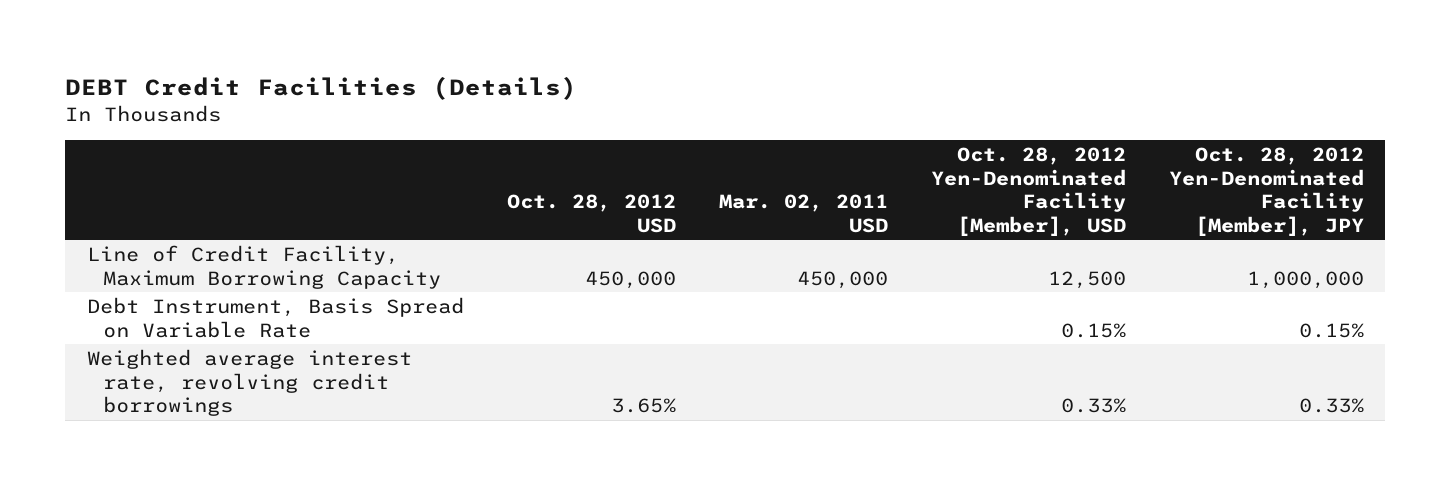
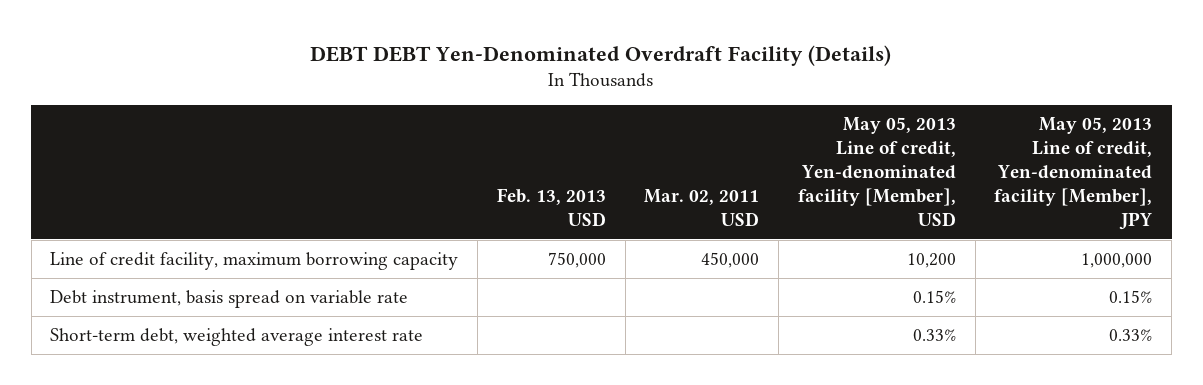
- DEBT Credit Facilities (Details)
+ DEBT DEBT Yen-Denominated Overdraft Facility (Details)
- | Oct. 28, 2012 USD | Mar. 02, 2011 USD | Oct. 28, 2012 Yen-Denominated Facility [Member], USD | Oct. 28, 2012 Yen-Denominated Facility [Member], JPY
+ | Feb. 13, 2013 USD | Mar. 02, 2011 USD | May 05, 2013 Line of credit, Yen-denominated facility [Member], USD | May 05, 2013 Line of credit, Yen-denominated facility [Member], JPY
- Line of Credit Facility, Maximum Borrowing Capacity | 450,000 | 450,000 | 12,500 | 1,000,000
- Debt Instrument, Basis Spread on Variable Rate | | | 0.15% | 0.15%
- Weighted average interest rate, revolving credit borrowings | 3.65% | | 0.33% | 0.33%
+ Line of credit facility, maximum borrowing capacity | 750,000 | 450,000 | 10,200 | 1,000,000
+ Debt instrument, basis spread on variable rate | | | 0.15% | 0.15%
+ Short-term debt, weighted average interest rate | | | 0.33% | 0.33%

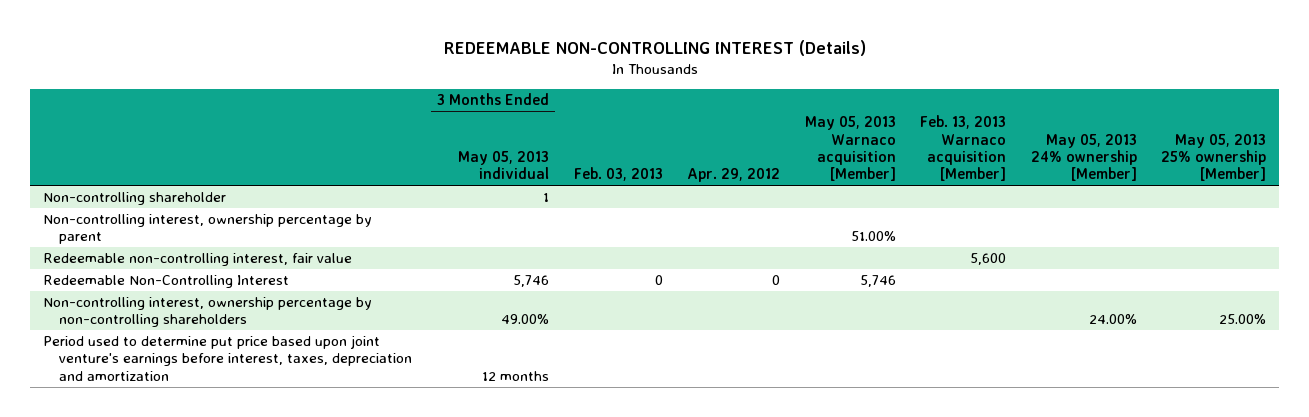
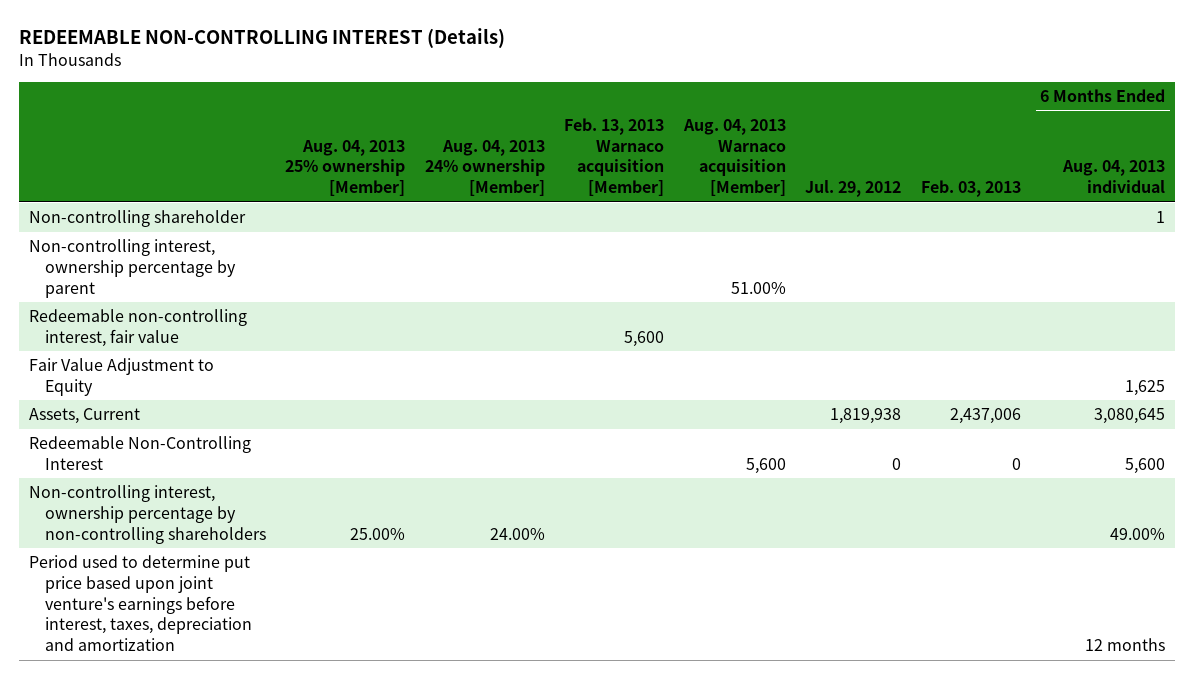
- | 3 Months Ended May 05, 2013 individual | Feb. 03, 2013 | Apr. 29, 2012 | May 05, 2013 Warnaco acquisition [Member] | Feb. 13, 2013 Warnaco acquisition [Member] | May 05, 2013 24% ownership [Member] | May 05, 2013 25% ownership [Member]
+ | Aug. 04, 2013 25% ownership [Member] | Aug. 04, 2013 24% ownership [Member] | Feb. 13, 2013 Warnaco acquisition [Member] | Aug. 04, 2013 Warnaco acquisition [Member] | Jul. 29, 2012 | Feb. 03, 2013 | 6 Months Ended Aug. 04, 2013 individual
+ Fair Value Adjustment to Equity | | | | | | | 1,625
+ Assets, Current | | | | | 1,819,938 | 2,437,006 | 3,080,645

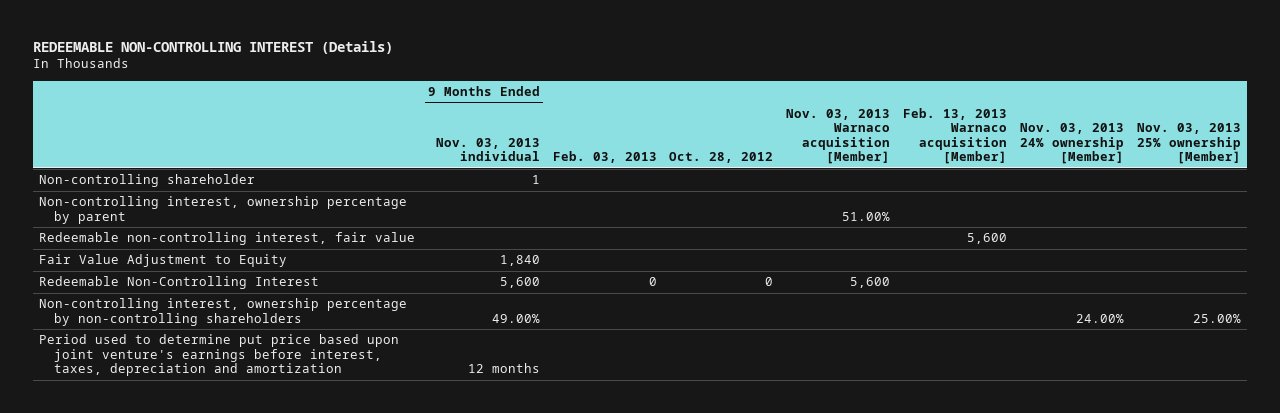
- | Aug. 04, 2013 25% ownership [Member] | Aug. 04, 2013 24% ownership [Member] | Feb. 13, 2013 Warnaco acquisition [Member] | Aug. 04, 2013 Warnaco acquisition [Member] | Jul. 29, 2012 | Feb. 03, 2013 | 6 Months Ended Aug. 04, 2013 individual
+ | 9 Months Ended Nov. 03, 2013 individual | Feb. 03, 2013 | Oct. 28, 2012 | Nov. 03, 2013 Warnaco acquisition [Member] | Feb. 13, 2013 Warnaco acquisition [Member] | Nov. 03, 2013 24% ownership [Member] | Nov. 03, 2013 25% ownership [Member]
- Assets, Current | | | | | 1,819,938 | 2,437,006 | 3,080,645

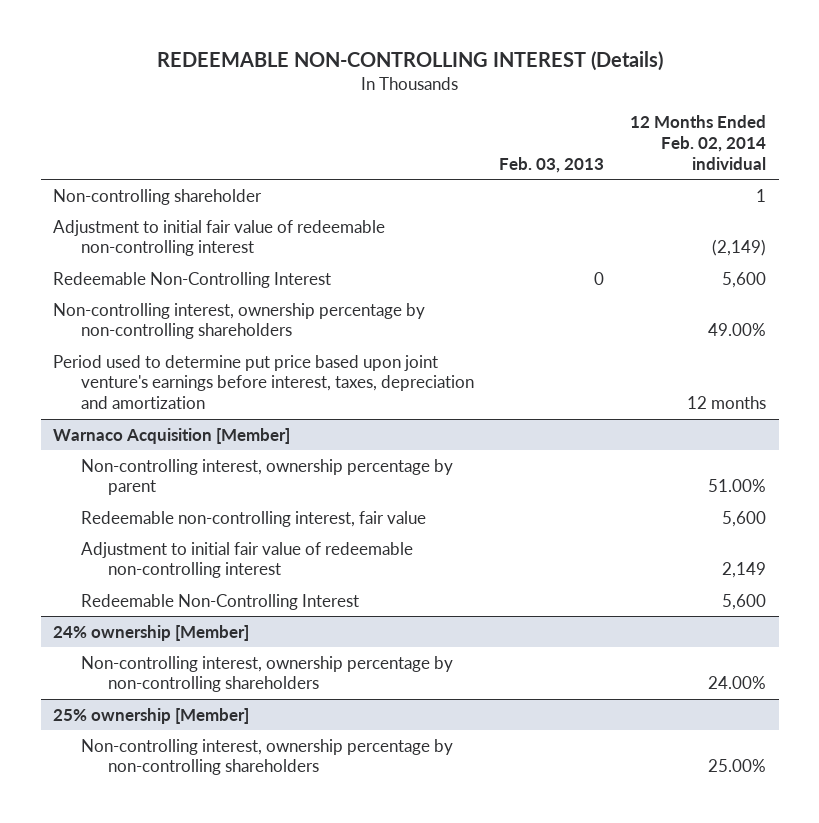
- | 9 Months Ended Nov. 03, 2013 individual | Feb. 03, 2013 | Oct. 28, 2012 | Nov. 03, 2013 Warnaco acquisition [Member] | Feb. 13, 2013 Warnaco acquisition [Member] | Nov. 03, 2013 24% ownership [Member] | Nov. 03, 2013 25% ownership [Member]
+ | Feb. 03, 2013 | 12 Months Ended Feb. 02, 2014 individual
- Non-controlling interest, ownership percentage by parent | | | | 51.00% | | |
- Redeemable non-controlling interest, fair value | | | | | 5,600 | |
- Fair Value Adjustment to Equity | 1,840 | | | | | |
+ Adjustment to initial fair value of redeemable non-controlling interest | | (2,149)
+ Warnaco Acquisition [Member]
+ Non-controlling interest, ownership percentage by parent | | 51.00%
+ Redeemable non-controlling interest, fair value | | 5,600
+ Adjustment to initial fair value of redeemable non-controlling interest | | 2,149
+ Redeemable Non-Controlling Interest | | 5,600
+ 24% ownership [Member]
+ Non-controlling interest, ownership percentage by non-controlling shareholders | | 24.00%
+ 25% ownership [Member]
+ Non-controlling interest, ownership percentage by non-controlling shareholders | | 25.00%

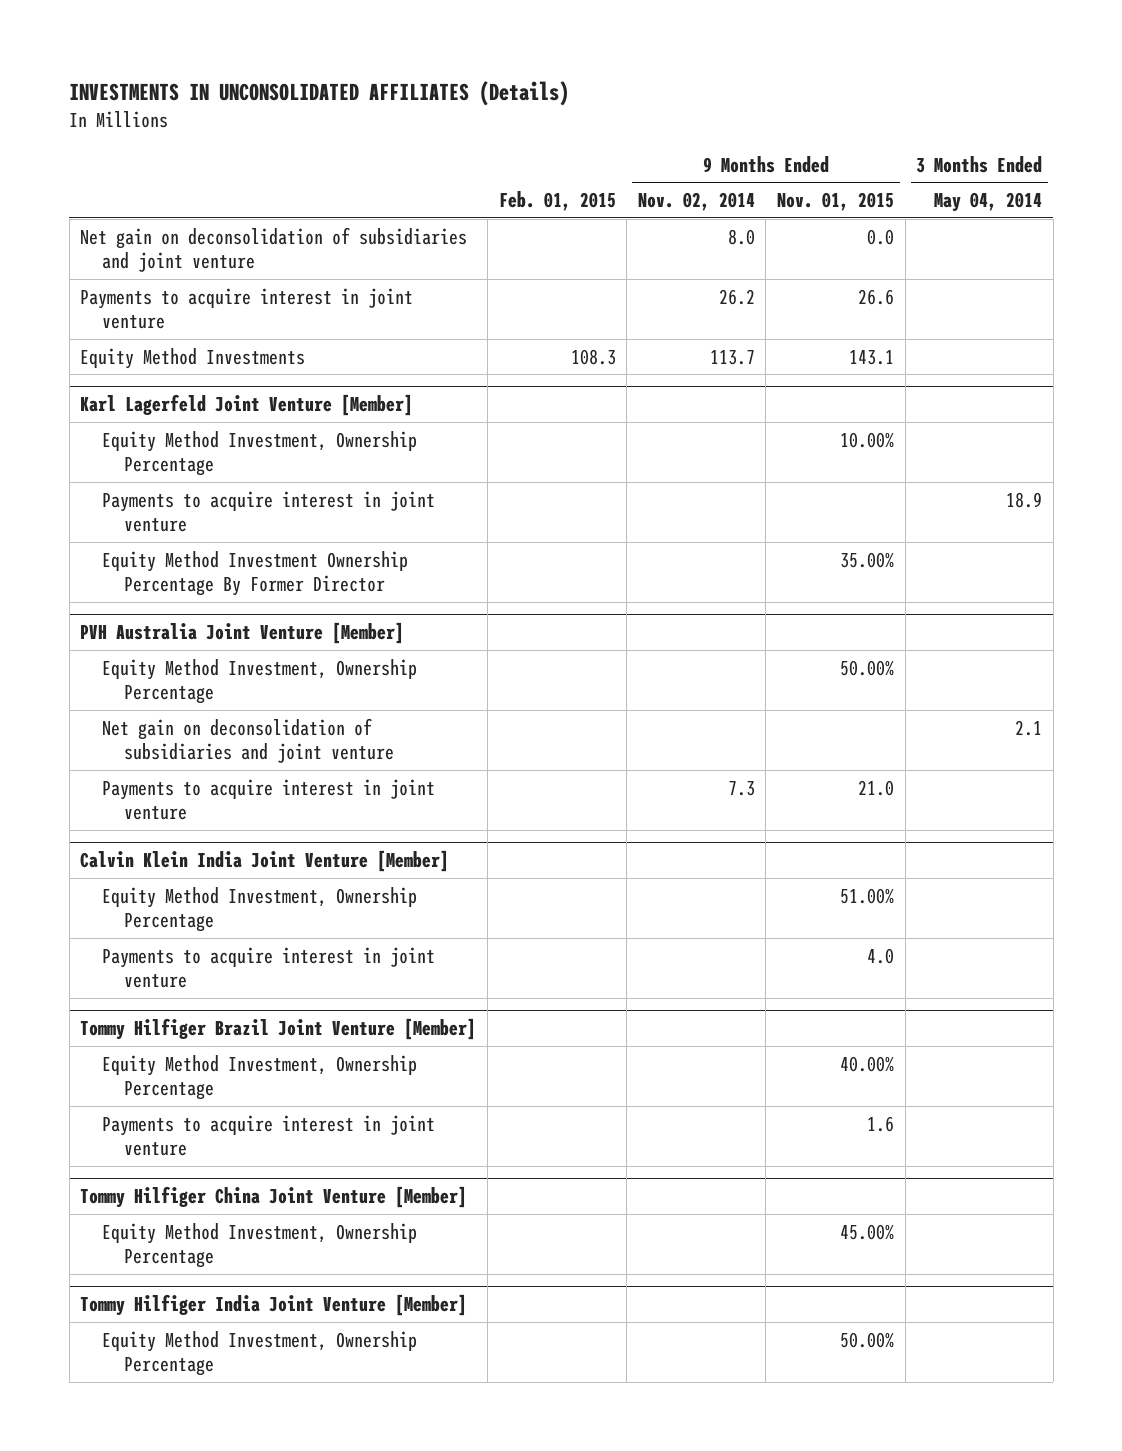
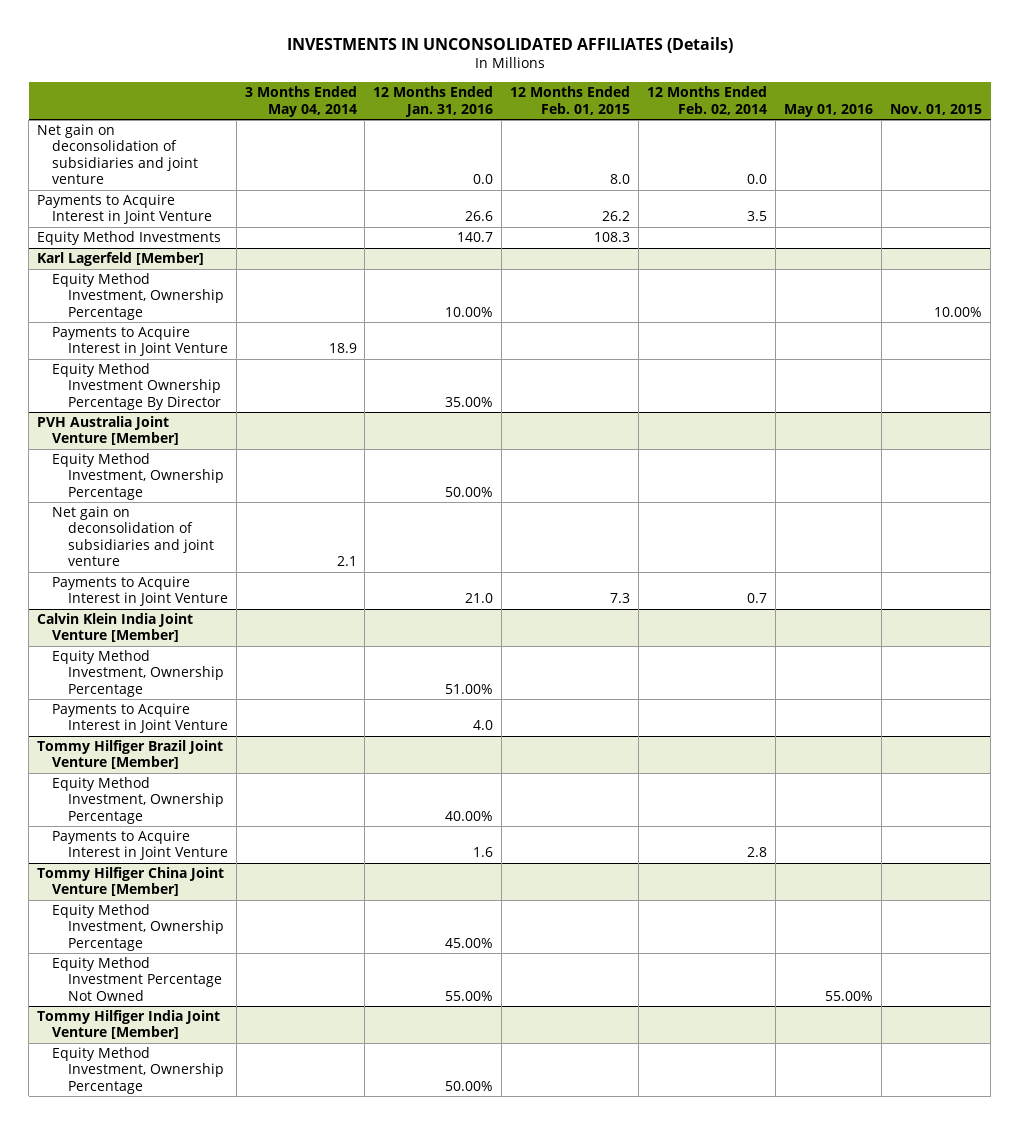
- | Feb. 01, 2015 | 9 Months Ended Nov. 02, 2014 | 9 Months Ended Nov. 01, 2015 | 3 Months Ended May 04, 2014
+ | 3 Months Ended May 04, 2014 | 12 Months Ended Jan. 31, 2016 | 12 Months Ended Feb. 01, 2015 | 12 Months Ended Feb. 02, 2014 | May 01, 2016 | Nov. 01, 2015
- Payments to acquire interest in joint venture | | 26.2 | 26.6 |
+ Payments to Acquire Interest in Joint Venture | | 26.6 | 26.2 | 3.5 | |
- Karl Lagerfeld Joint Venture [Member]
+ Karl Lagerfeld [Member]
- Payments to acquire interest in joint venture | | | | 18.9
- Equity Method Investment Ownership Percentage By Former Director | | | 35.00% |
+ Payments to Acquire Interest in Joint Venture | 18.9 | | | | |
+ Equity Method Investment Ownership Percentage By Director | | 35.00% | | | |
@ PVH Australia Joint Venture [Member]
- Payments to acquire interest in joint venture | | 7.3 | 21.0 |
+ Payments to Acquire Interest in Joint Venture | | 21.0 | 7.3 | 0.7 | |
@ Calvin Klein India Joint Venture [Member]
- Payments to acquire interest in joint venture | | | 4.0 |
+ Payments to Acquire Interest in Joint Venture | | 4.0 | | | |
@ Tommy Hilfiger Brazil Joint Venture [Member]
- Payments to acquire interest in joint venture | | | 1.6 |
+ Payments to Acquire Interest in Joint Venture | | 1.6 | | 2.8 | |
@ Tommy Hilfiger China Joint Venture [Member]
+ Equity Method Investment Percentage Not Owned | | 55.00% | | | 55.00% |

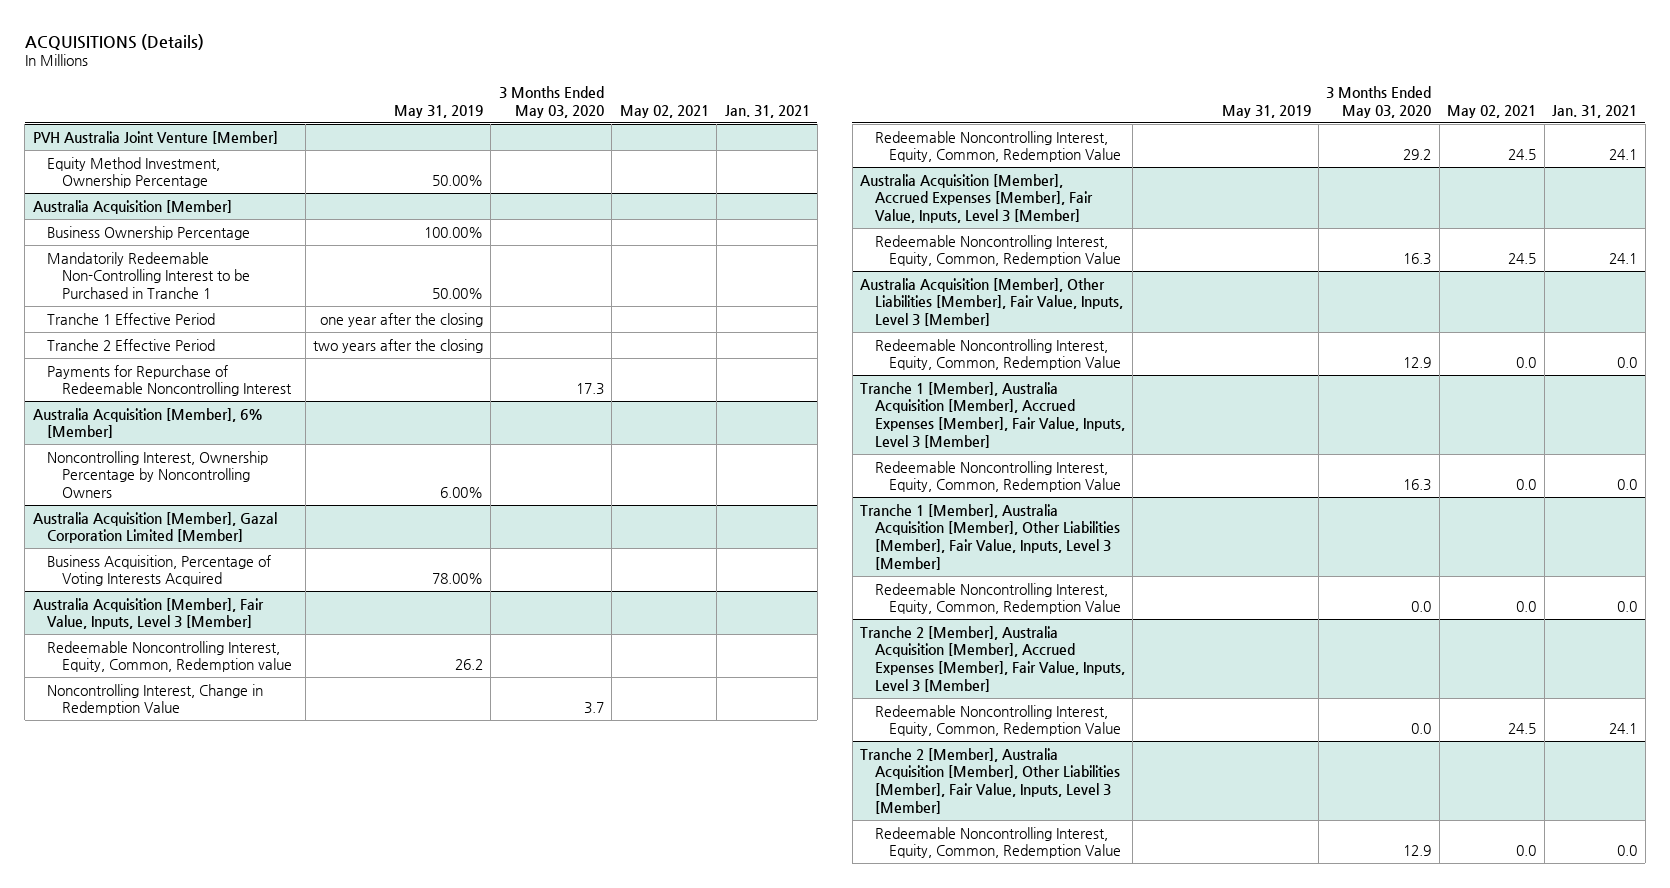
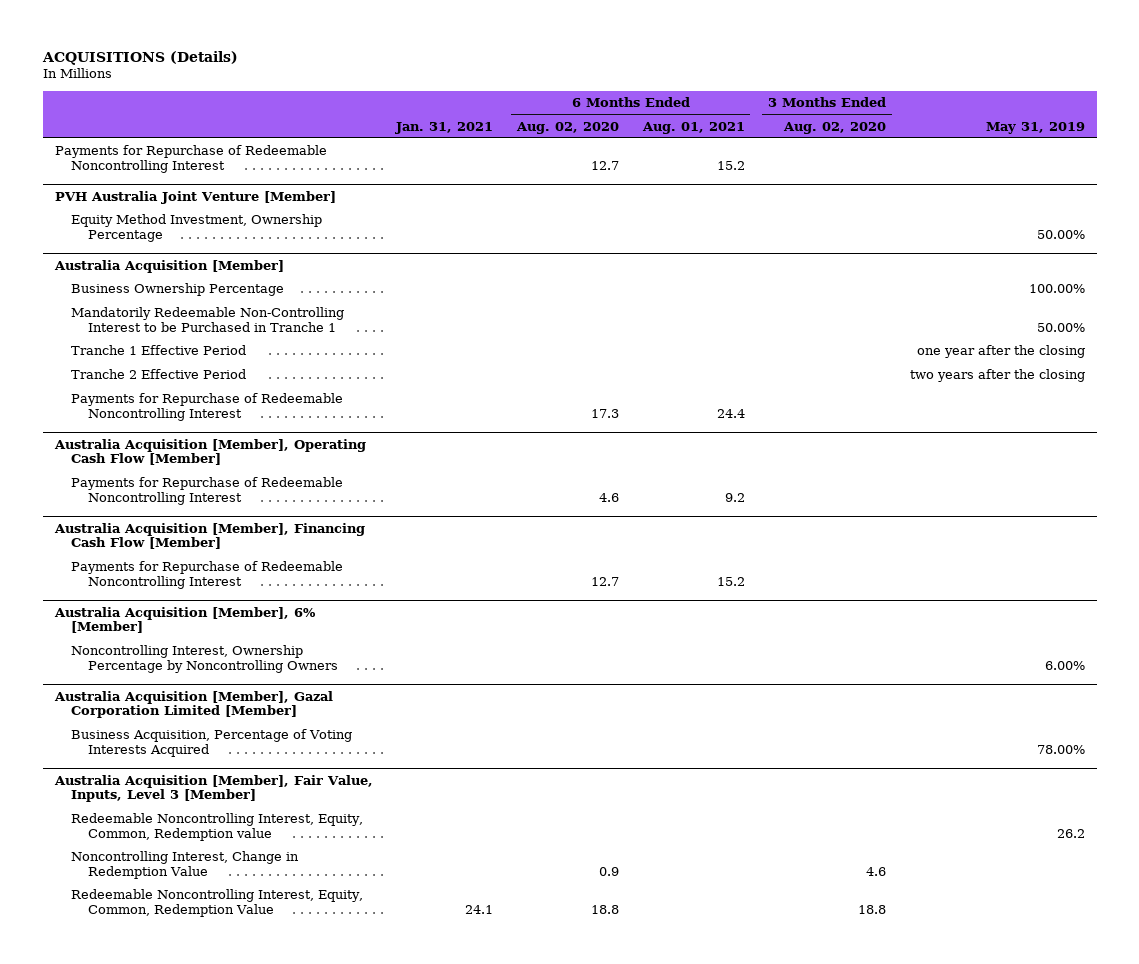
- | May 31, 2019 | 3 Months Ended May 03, 2020 | May 02, 2021 | Jan. 31, 2021
+ | Jan. 31, 2021 | 6 Months Ended Aug. 02, 2020 | 6 Months Ended Aug. 01, 2021 | 3 Months Ended Aug. 02, 2020 | May 31, 2019
+ Payments for Repurchase of Redeemable Noncontrolling Interest | | 12.7 | 15.2 | |
+ Australia Acquisition [Member], Operating Cash Flow [Member]
+ Payments for Repurchase of Redeemable Noncontrolling Interest | | 4.6 | 9.2 | |
+ Australia Acquisition [Member], Financing Cash Flow [Member]
+ Payments for Repurchase of Redeemable Noncontrolling Interest | | 12.7 | 15.2 | |
- Australia Acquisition [Member], Accrued Expenses [Member], Fair Value, Inputs, Level 3 [Member]
- Redeemable Noncontrolling Interest, Equity, Common, Redemption Value | | 16.3 | 24.5 | 24.1
- Australia Acquisition [Member], Other Liabilities [Member], Fair Value, Inputs, Level 3 [Member]
- Redeemable Noncontrolling Interest, Equity, Common, Redemption Value | | 12.9 | 0.0 | 0.0
- Tranche 1 [Member], Australia Acquisition [Member], Accrued Expenses [Member], Fair Value, Inputs, Level 3 [Member]
- Redeemable Noncontrolling Interest, Equity, Common, Redemption Value | | 16.3 | 0.0 | 0.0
- Tranche 1 [Member], Australia Acquisition [Member], Other Liabilities [Member], Fair Value, Inputs, Level 3 [Member]
- Redeemable Noncontrolling Interest, Equity, Common, Redemption Value | | 0.0 | 0.0 | 0.0
- Tranche 2 [Member], Australia Acquisition [Member], Accrued Expenses [Member], Fair Value, Inputs, Level 3 [Member]
- Redeemable Noncontrolling Interest, Equity, Common, Redemption Value | | 0.0 | 24.5 | 24.1
- Tranche 2 [Member], Australia Acquisition [Member], Other Liabilities [Member], Fair Value, Inputs, Level 3 [Member]
- Redeemable Noncontrolling Interest, Equity, Common, Redemption Value | | 12.9 | 0.0 | 0.0

